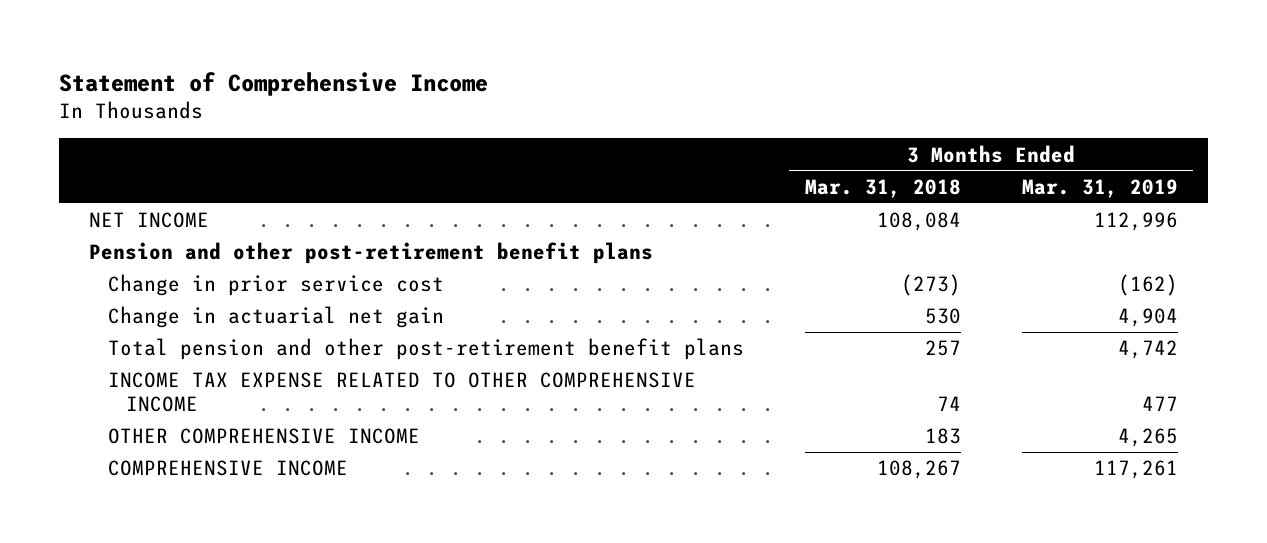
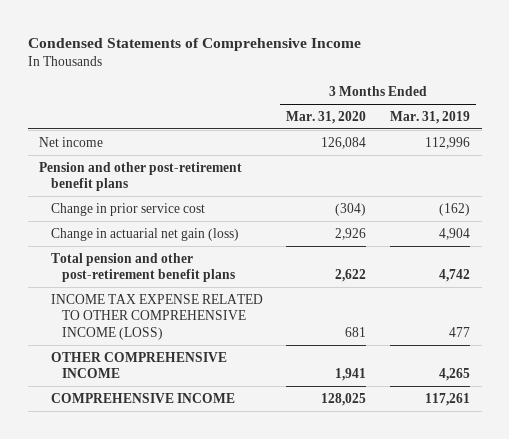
- Statement of Comprehensive Income
+ Condensed Statements of Comprehensive Income
- | 3 Months Ended Mar. 31, 2018 | 3 Months Ended Mar. 31, 2019
+ | 3 Months Ended Mar. 31, 2020 | 3 Months Ended Mar. 31, 2019
- NET INCOME | 108,084 | 112,996
+ Net income | 126,084 | 112,996
- Change in actuarial net gain | 530 | 4,904
+ Change in actuarial net gain (loss) | 2,926 | 4,904
- INCOME TAX EXPENSE RELATED TO OTHER COMPREHENSIVE INCOME | 74 | 477
+ INCOME TAX EXPENSE RELATED TO OTHER COMPREHENSIVE INCOME (LOSS) | 681 | 477

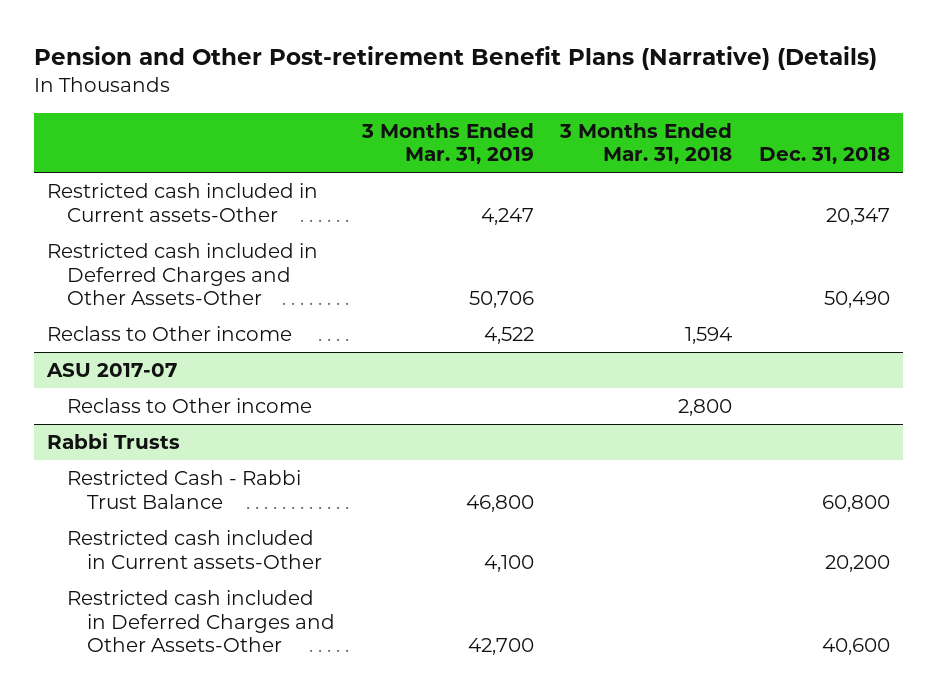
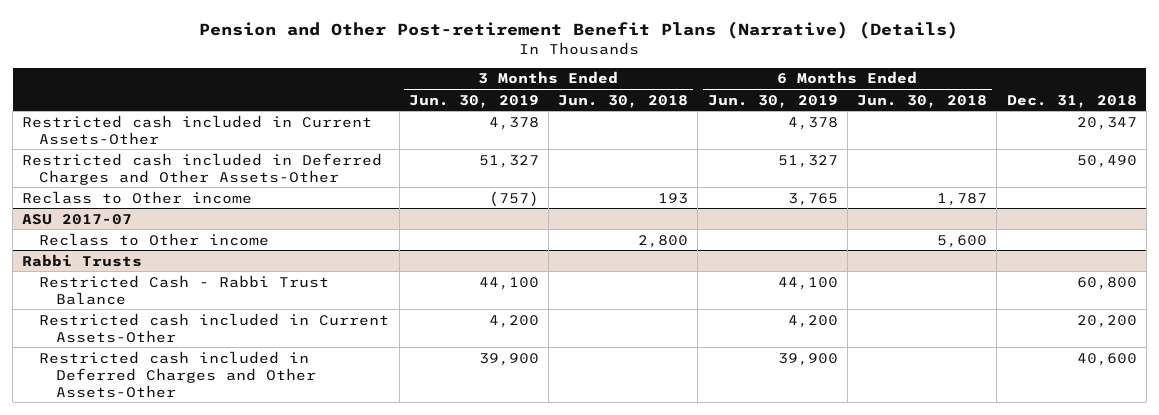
- | 3 Months Ended Mar. 31, 2019 | 3 Months Ended Mar. 31, 2018 | Dec. 31, 2018
+ | 3 Months Ended Jun. 30, 2019 | 3 Months Ended Jun. 30, 2018 | 6 Months Ended Jun. 30, 2019 | 6 Months Ended Jun. 30, 2018 | Dec. 31, 2018
- Restricted cash included in Current assets-Other | 4,247 | | 20,347
+ Restricted cash included in Current Assets-Other | 4,378 | | 4,378 | | 20,347
@ Rabbi Trusts
- Restricted cash included in Current assets-Other | 4,100 | | 20,200
+ Restricted cash included in Current Assets-Other | 4,200 | | 4,200 | | 20,200

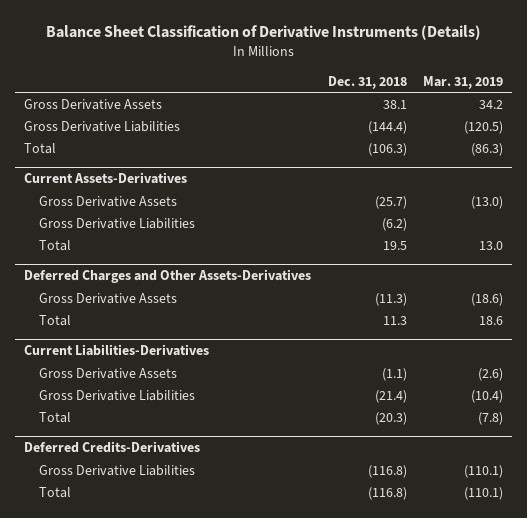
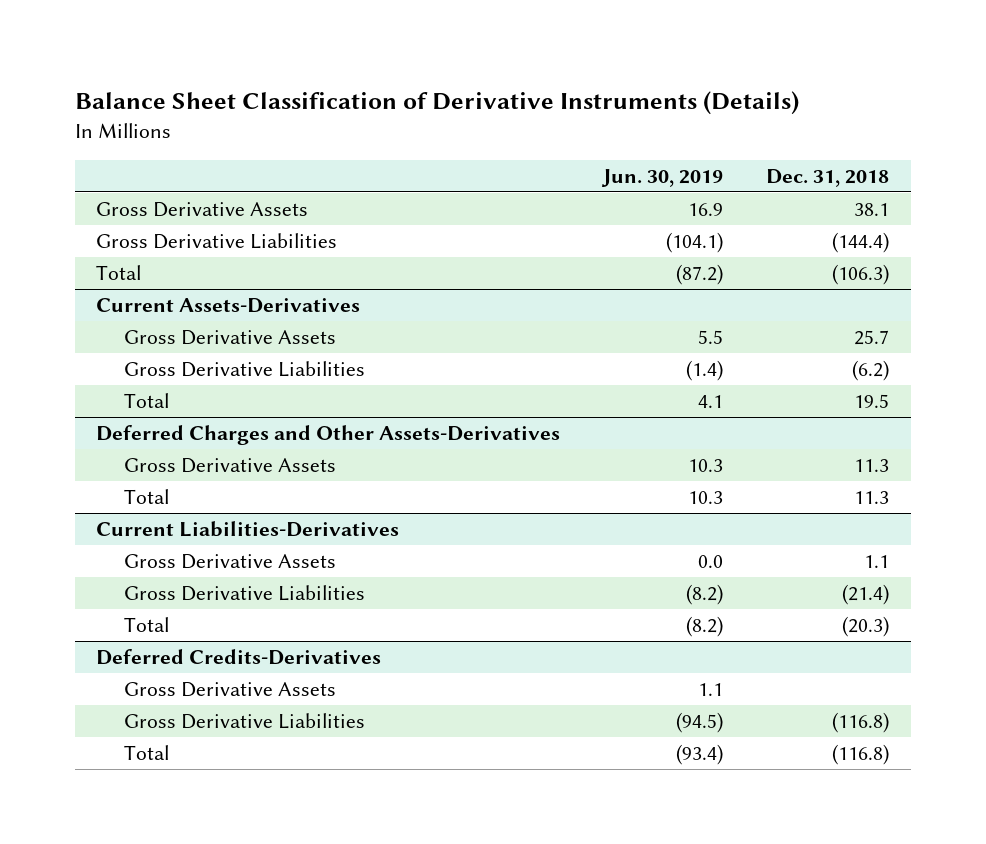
- | Dec. 31, 2018 | Mar. 31, 2019
+ | Jun. 30, 2019 | Dec. 31, 2018
@ Current Assets-Derivatives
- Gross Derivative Assets | (25.7) | (13.0)
+ Gross Derivative Assets | 5.5 | 25.7
@ Deferred Charges and Other Assets-Derivatives
- Gross Derivative Assets | (11.3) | (18.6)
+ Gross Derivative Assets | 10.3 | 11.3
@ Current Liabilities-Derivatives
- Gross Derivative Assets | (1.1) | (2.6)
+ Gross Derivative Assets | 0.0 | 1.1
@ Deferred Credits-Derivatives
+ Gross Derivative Assets | 1.1 |

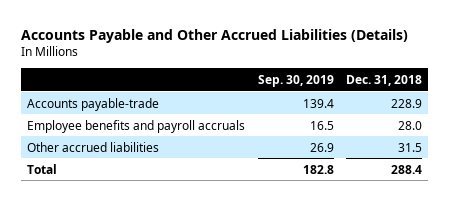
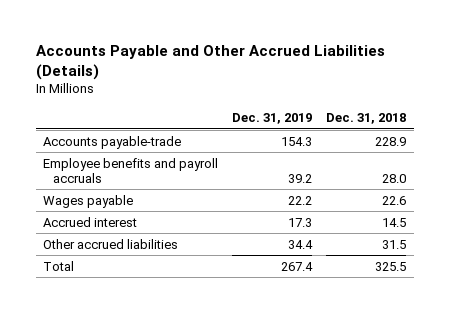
- | Sep. 30, 2019 | Dec. 31, 2018
+ | Dec. 31, 2019 | Dec. 31, 2018
+ Wages payable | 22.2 | 22.6
+ Accrued interest | 17.3 | 14.5
- Total | 182.8 | 288.4
+ Total | 267.4 | 325.5

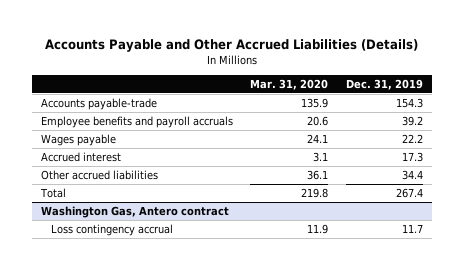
- | Dec. 31, 2019 | Dec. 31, 2018
+ | Mar. 31, 2020 | Dec. 31, 2019
+ Washington Gas, Antero contract
+ Loss contingency accrual | 11.9 | 11.7

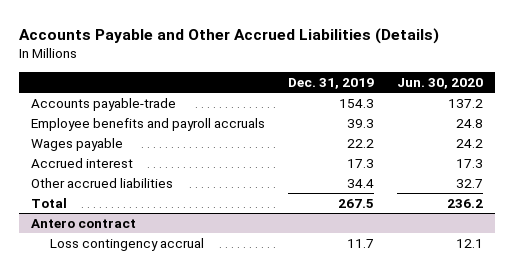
- | Mar. 31, 2020 | Dec. 31, 2019
+ | Dec. 31, 2019 | Jun. 30, 2020
- Employee benefits and payroll accruals | 20.6 | 39.2
+ Employee benefits and payroll accruals | 39.3 | 24.8
- Total | 219.8 | 267.4
- Washington Gas, Antero contract
+ Total | 267.5 | 236.2
+ Antero contract

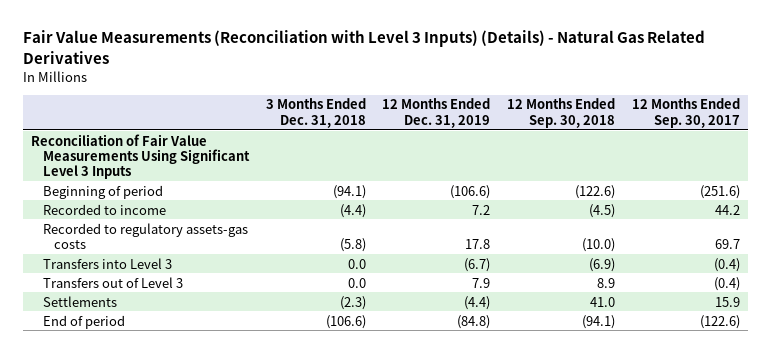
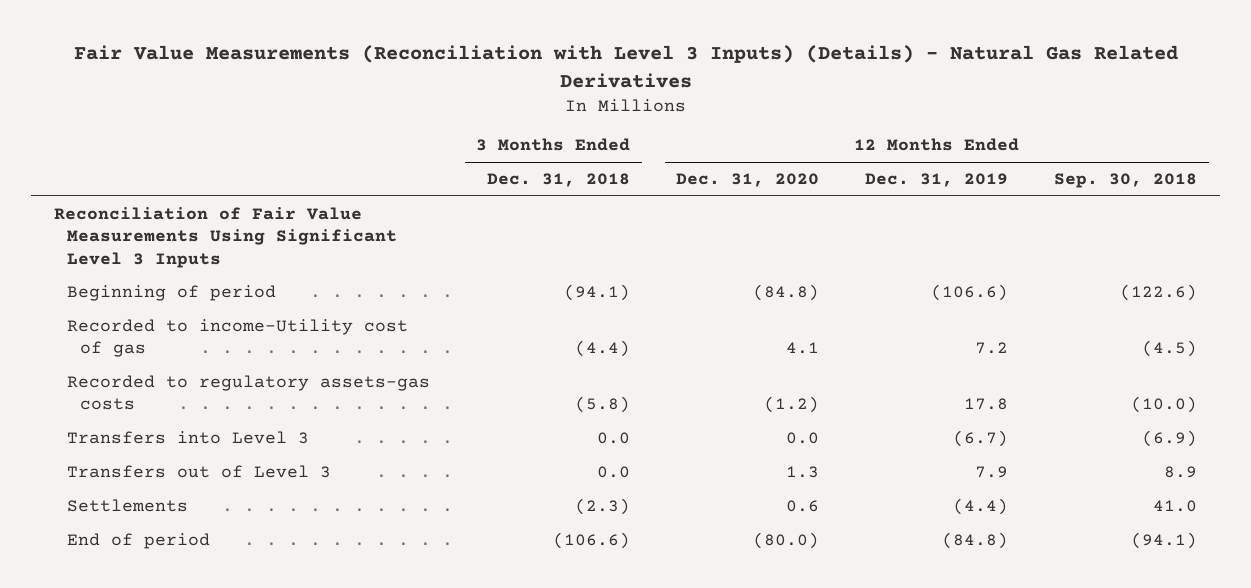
- | 3 Months Ended Dec. 31, 2018 | 12 Months Ended Dec. 31, 2019 | 12 Months Ended Sep. 30, 2018 | 12 Months Ended Sep. 30, 2017
+ | 3 Months Ended Dec. 31, 2018 | 12 Months Ended Dec. 31, 2020 | 12 Months Ended Dec. 31, 2019 | 12 Months Ended Sep. 30, 2018
- Recorded to income | (4.4) | 7.2 | (4.5) | 44.2
+ Recorded to income-Utility cost of gas | (4.4) | 4.1 | 7.2 | (4.5)

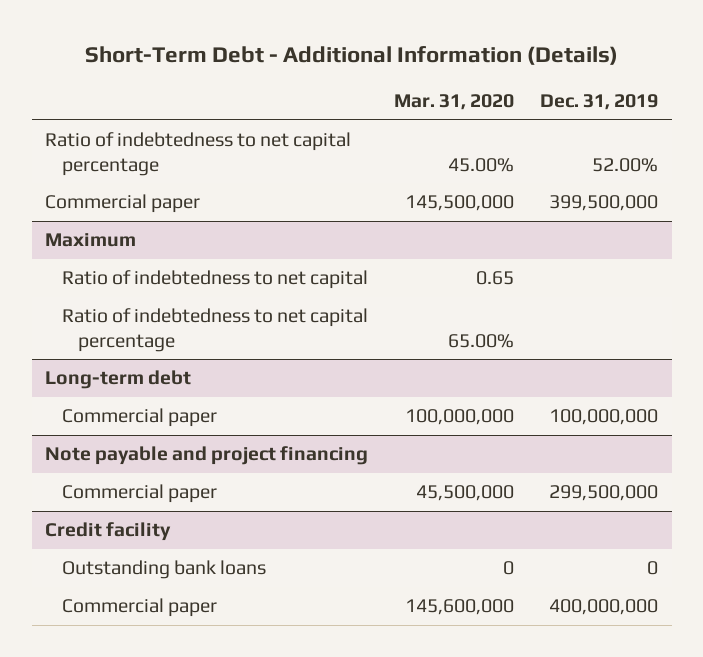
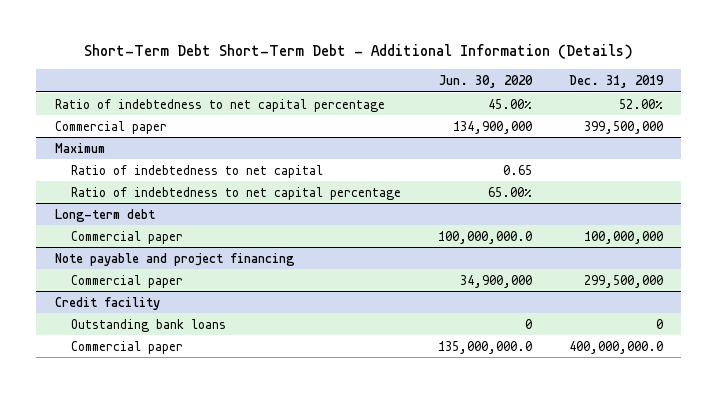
- Short-Term Debt - Additional Information (Details)
+ Short-Term Debt Short-Term Debt - Additional Information (Details)
- | Mar. 31, 2020 | Dec. 31, 2019
+ | Jun. 30, 2020 | Dec. 31, 2019
@ Credit facility
- Commercial paper | 145,600,000 | 400,000,000
+ Commercial paper | 135,000,000.0 | 400,000,000.0

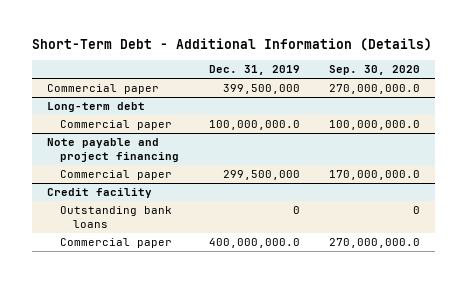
- Short-Term Debt Short-Term Debt - Additional Information (Details)
+ Short-Term Debt - Additional Information (Details)
- | Jun. 30, 2020 | Dec. 31, 2019
+ | Dec. 31, 2019 | Sep. 30, 2020
- Ratio of indebtedness to net capital percentage | 45.00% | 52.00%
- Maximum
- Ratio of indebtedness to net capital | 0.65 |
- Ratio of indebtedness to net capital percentage | 65.00% |
@ Long-term debt
- Commercial paper | 100,000,000.0 | 100,000,000
+ Commercial paper | 100,000,000.0 | 100,000,000.0

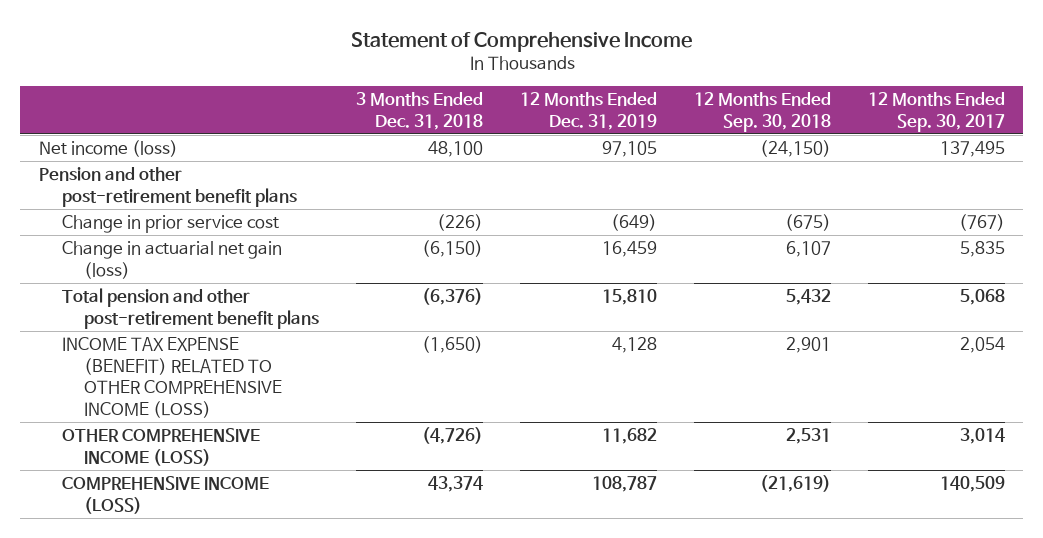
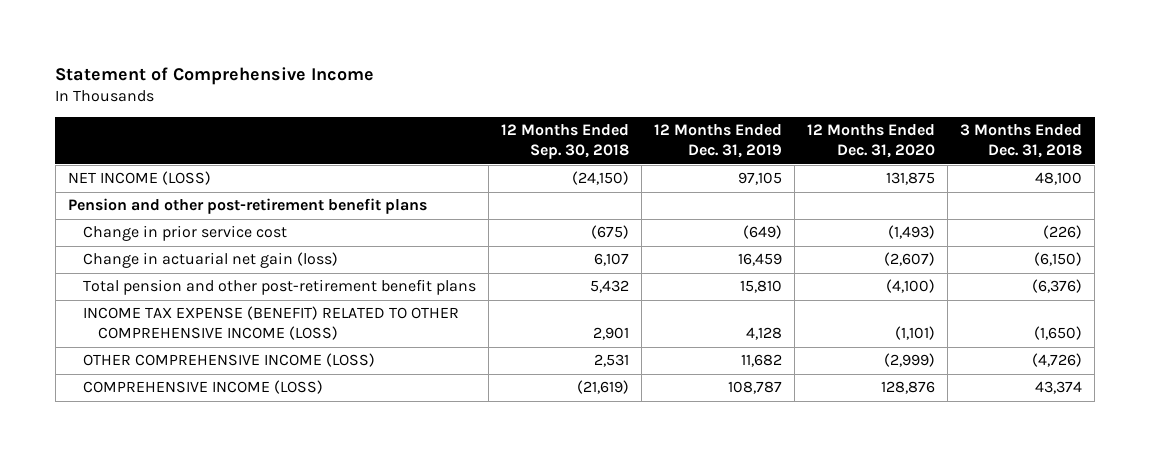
- | 3 Months Ended Dec. 31, 2018 | 12 Months Ended Dec. 31, 2019 | 12 Months Ended Sep. 30, 2018 | 12 Months Ended Sep. 30, 2017
+ | 12 Months Ended Sep. 30, 2018 | 12 Months Ended Dec. 31, 2019 | 12 Months Ended Dec. 31, 2020 | 3 Months Ended Dec. 31, 2018
- Net income (loss) | 48,100 | 97,105 | (24,150) | 137,495
+ NET INCOME (LOSS) | (24,150) | 97,105 | 131,875 | 48,100

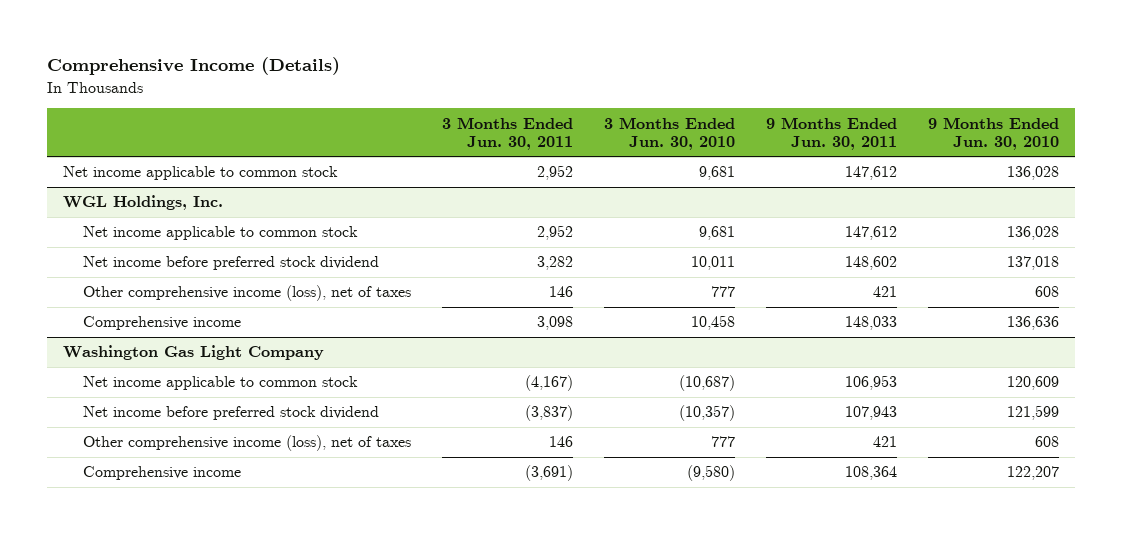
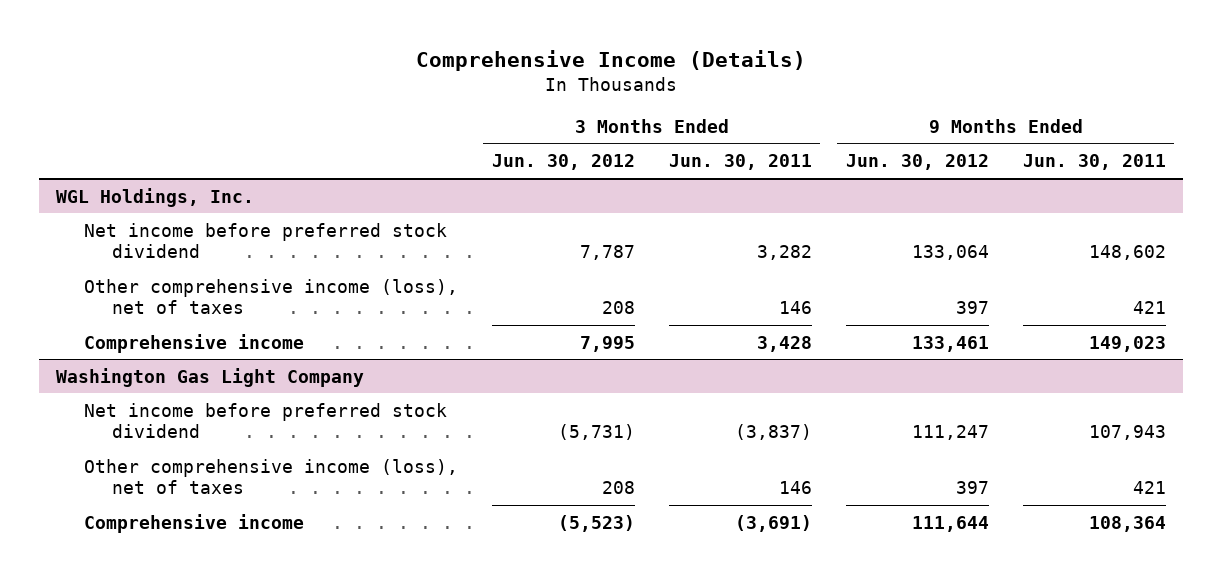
- | 3 Months Ended Jun. 30, 2011 | 3 Months Ended Jun. 30, 2010 | 9 Months Ended Jun. 30, 2011 | 9 Months Ended Jun. 30, 2010
+ | 3 Months Ended Jun. 30, 2012 | 3 Months Ended Jun. 30, 2011 | 9 Months Ended Jun. 30, 2012 | 9 Months Ended Jun. 30, 2011
- Net income applicable to common stock | 2,952 | 9,681 | 147,612 | 136,028
@ WGL Holdings, Inc.
- Net income applicable to common stock | 2,952 | 9,681 | 147,612 | 136,028
- Comprehensive income | 3,098 | 10,458 | 148,033 | 136,636
+ Comprehensive income | 7,995 | 3,428 | 133,461 | 149,023
@ Washington Gas Light Company
- Net income applicable to common stock | (4,167) | (10,687) | 106,953 | 120,609

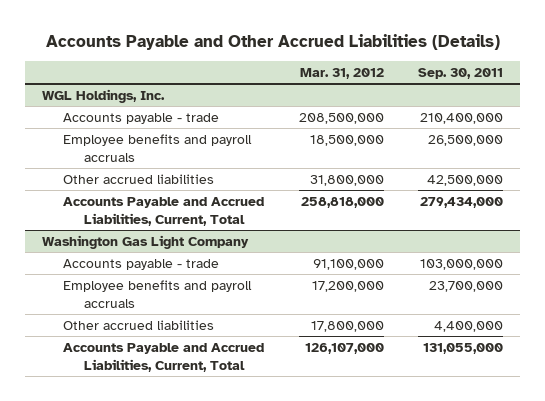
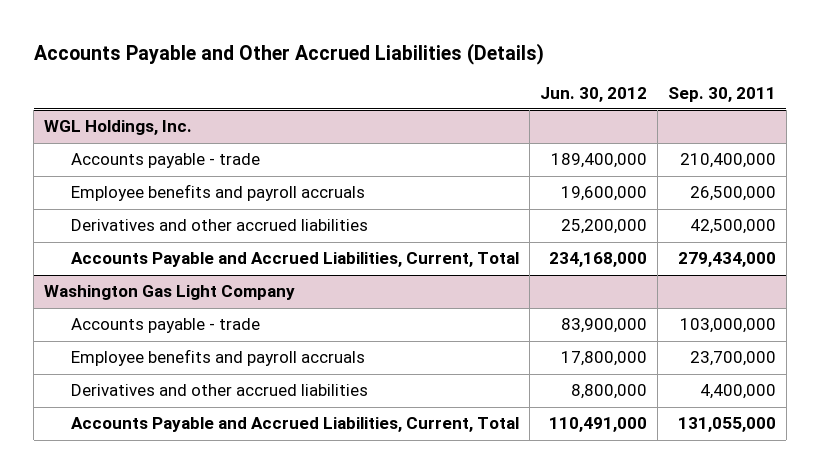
- | Mar. 31, 2012 | Sep. 30, 2011
+ | Jun. 30, 2012 | Sep. 30, 2011
@ WGL Holdings, Inc.
- Other accrued liabilities | 31,800,000 | 42,500,000
+ Derivatives and other accrued liabilities | 25,200,000 | 42,500,000
@ Washington Gas Light Company
- Other accrued liabilities | 17,800,000 | 4,400,000
+ Derivatives and other accrued liabilities | 8,800,000 | 4,400,000

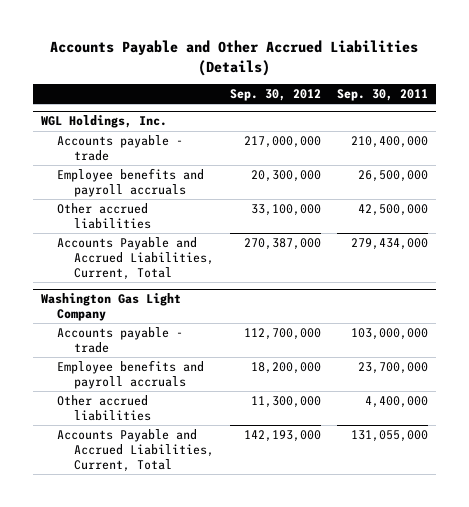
- | Jun. 30, 2012 | Sep. 30, 2011
+ | Sep. 30, 2012 | Sep. 30, 2011
@ WGL Holdings, Inc.
- Derivatives and other accrued liabilities | 25,200,000 | 42,500,000
+ Other accrued liabilities | 33,100,000 | 42,500,000
@ Washington Gas Light Company
- Derivatives and other accrued liabilities | 8,800,000 | 4,400,000
+ Other accrued liabilities | 11,300,000 | 4,400,000

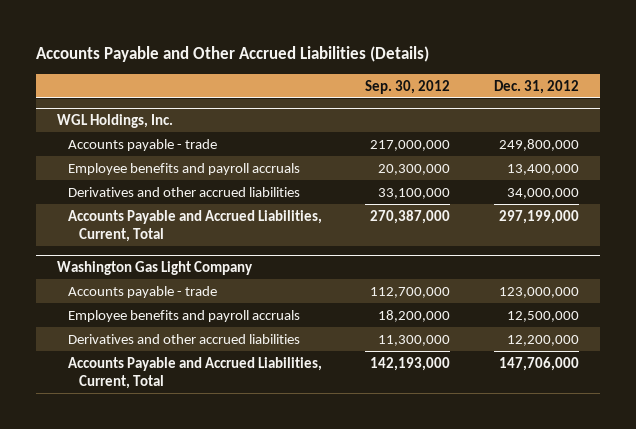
- | Sep. 30, 2012 | Sep. 30, 2011
+ | Sep. 30, 2012 | Dec. 31, 2012
@ WGL Holdings, Inc.
- Other accrued liabilities | 33,100,000 | 42,500,000
+ Derivatives and other accrued liabilities | 33,100,000 | 34,000,000
@ Washington Gas Light Company
- Other accrued liabilities | 11,300,000 | 4,400,000
+ Derivatives and other accrued liabilities | 11,300,000 | 12,200,000

